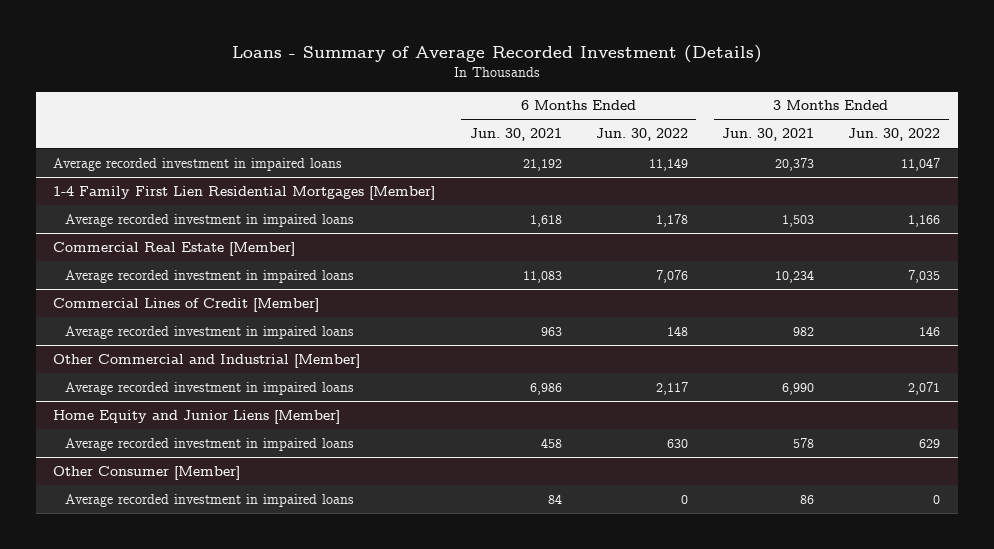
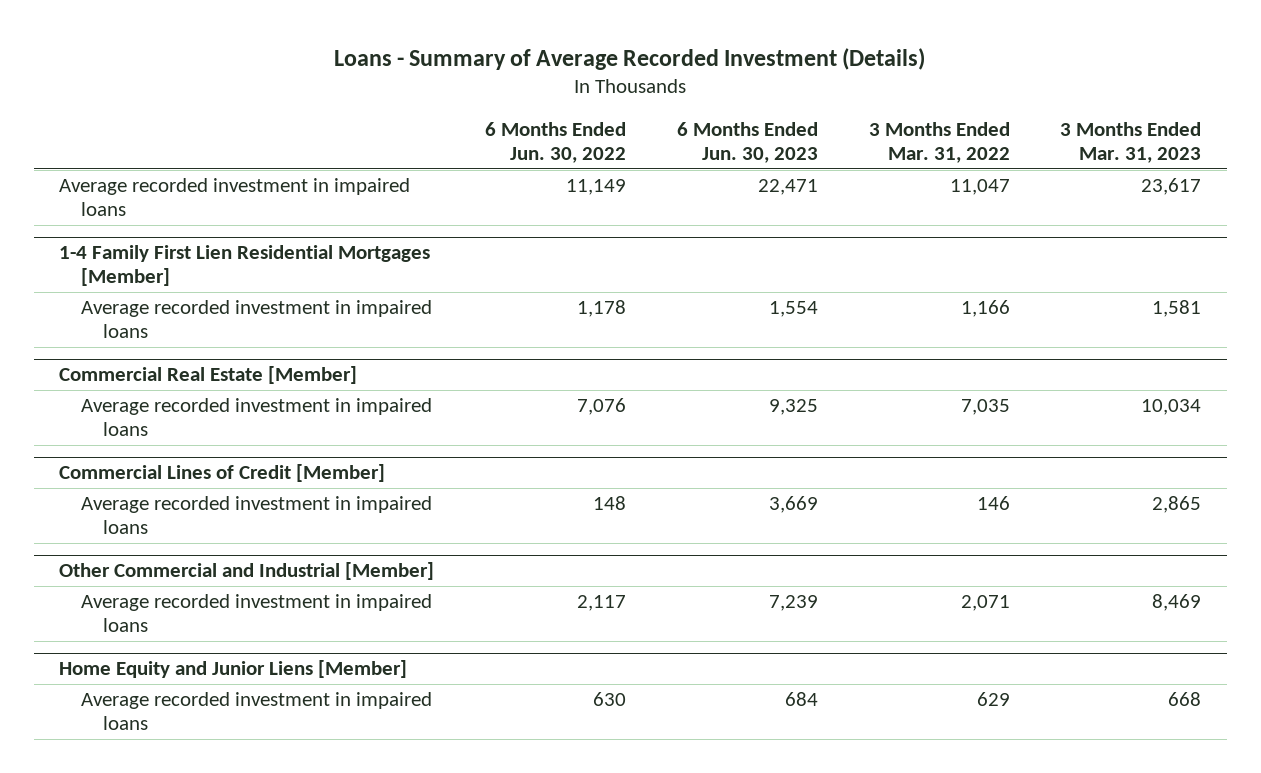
- | 6 Months Ended Jun. 30, 2021 | 6 Months Ended Jun. 30, 2022 | 3 Months Ended Jun. 30, 2021 | 3 Months Ended Jun. 30, 2022
+ | 6 Months Ended Jun. 30, 2022 | 6 Months Ended Jun. 30, 2023 | 3 Months Ended Mar. 31, 2022 | 3 Months Ended Mar. 31, 2023
- Other Consumer [Member]
- Average recorded investment in impaired loans | 84 | 0 | 86 | 0

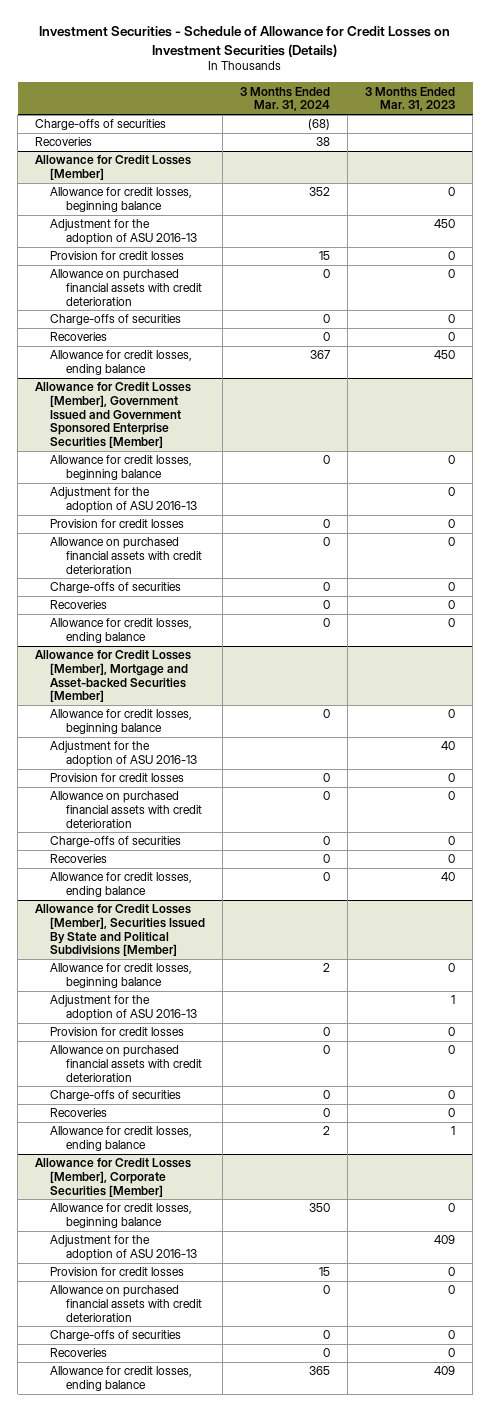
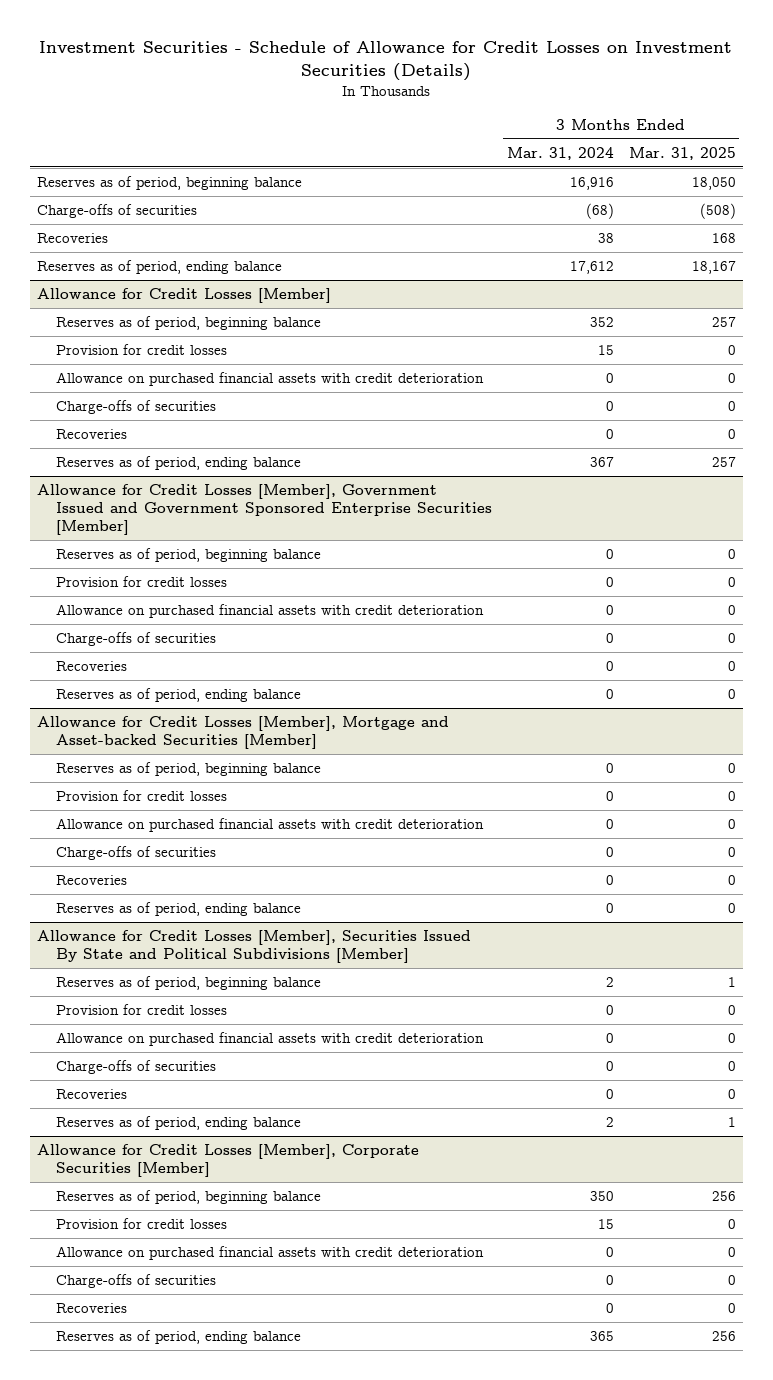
- | 3 Months Ended Mar. 31, 2024 | 3 Months Ended Mar. 31, 2023
+ | 3 Months Ended Mar. 31, 2024 | 3 Months Ended Mar. 31, 2025
+ Reserves as of period, beginning balance | 16,916 | 18,050
+ Reserves as of period, ending balance | 17,612 | 18,167
@ Allowance for Credit Losses [Member]
- Allowance for credit losses, beginning balance | 352 | 0
- Adjustment for the adoption of ASU 2016-13 | | 450
+ Reserves as of period, beginning balance | 352 | 257
- Allowance for credit losses, ending balance | 367 | 450
+ Reserves as of period, ending balance | 367 | 257
@ Allowance for Credit Losses [Member], Government Issued and Government Sponsored Enterprise Securities [Member]
- Allowance for credit losses, beginning balance | 0 | 0
- Adjustment for the adoption of ASU 2016-13 | | 0
+ Reserves as of period, beginning balance | 0 | 0
- Allowance for credit losses, ending balance | 0 | 0
+ Reserves as of period, ending balance | 0 | 0
@ Allowance for Credit Losses [Member], Mortgage and Asset-backed Securities [Member]
- Allowance for credit losses, beginning balance | 0 | 0
- Adjustment for the adoption of ASU 2016-13 | | 40
+ Reserves as of period, beginning balance | 0 | 0
- Allowance for credit losses, ending balance | 0 | 40
+ Reserves as of period, ending balance | 0 | 0
@ Allowance for Credit Losses [Member], Securities Issued By State and Political Subdivisions [Member]
- Allowance for credit losses, beginning balance | 2 | 0
- Adjustment for the adoption of ASU 2016-13 | | 1
+ Reserves as of period, beginning balance | 2 | 1
- Allowance for credit losses, ending balance | 2 | 1
+ Reserves as of period, ending balance | 2 | 1
@ Allowance for Credit Losses [Member], Corporate Securities [Member]
- Allowance for credit losses, beginning balance | 350 | 0
- Adjustment for the adoption of ASU 2016-13 | | 409
+ Reserves as of period, beginning balance | 350 | 256
- Allowance for credit losses, ending balance | 365 | 409
+ Reserves as of period, ending balance | 365 | 256

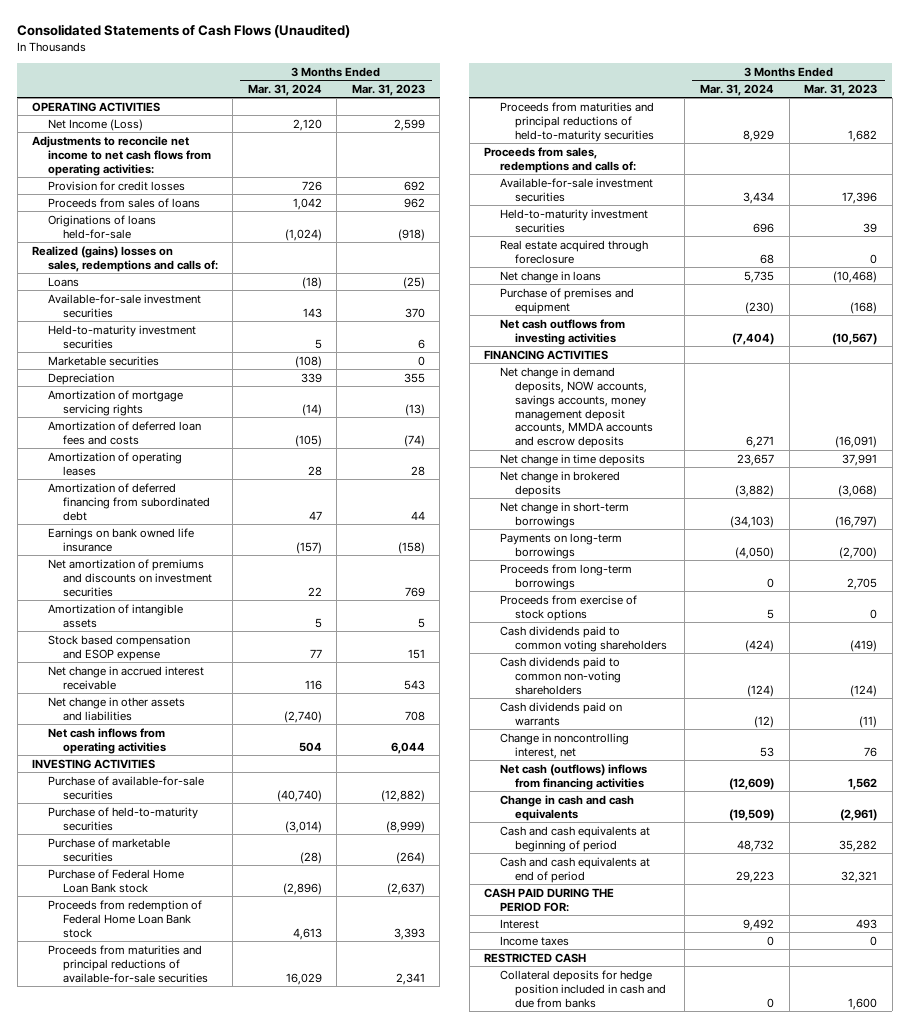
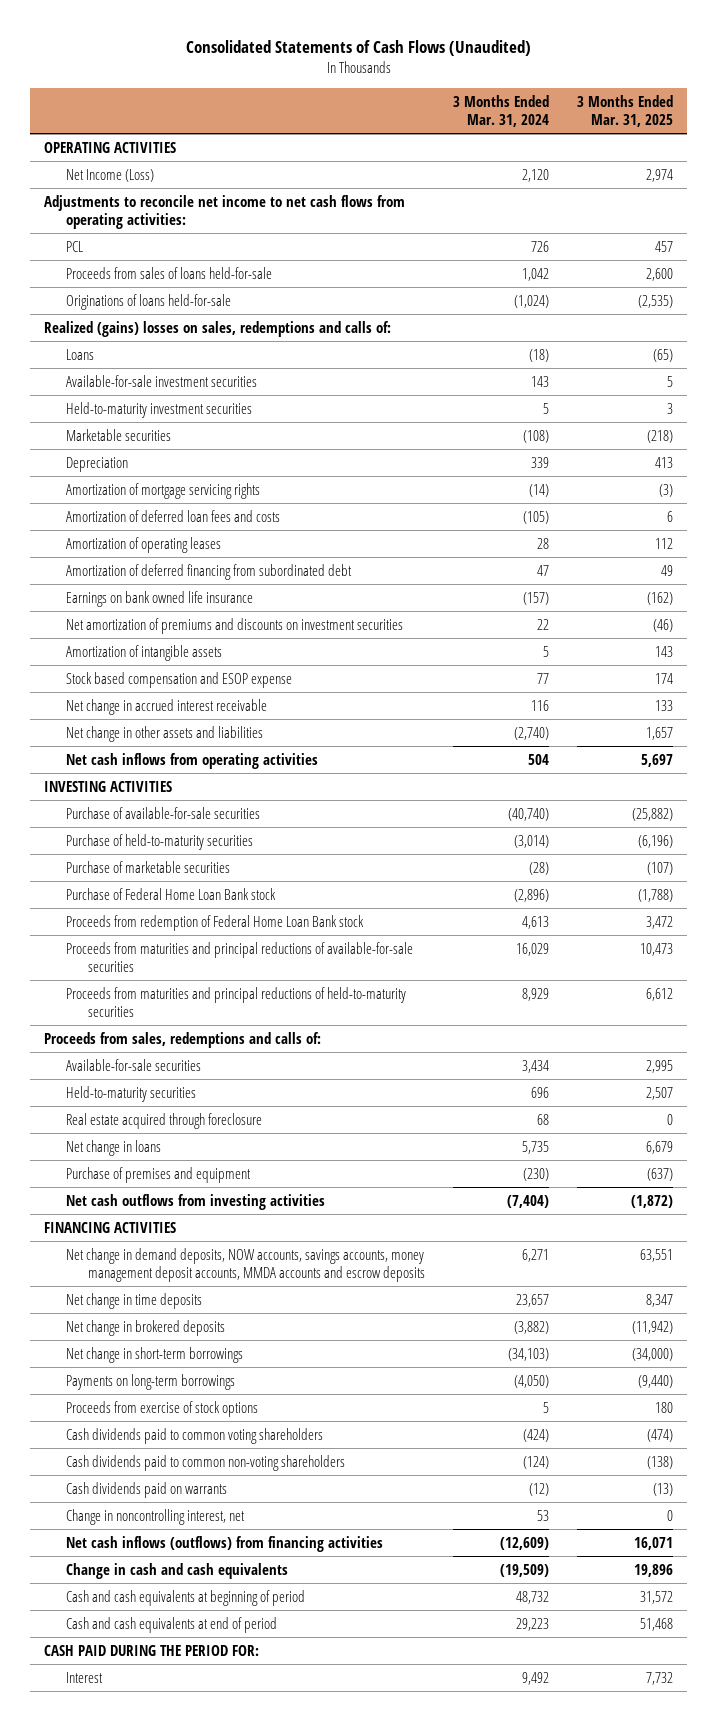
- | 3 Months Ended Mar. 31, 2024 | 3 Months Ended Mar. 31, 2023
+ | 3 Months Ended Mar. 31, 2024 | 3 Months Ended Mar. 31, 2025
- Provision for credit losses | 726 | 692
- Proceeds from sales of loans | 1,042 | 962
+ PCL | 726 | 457
+ Proceeds from sales of loans held-for-sale | 1,042 | 2,600
- Available-for-sale investment securities | 3,434 | 17,396
- Held-to-maturity investment securities | 696 | 39
+ Available-for-sale securities | 3,434 | 2,995
+ Held-to-maturity securities | 696 | 2,507
- Proceeds from long-term borrowings | 0 | 2,705
- Net cash (outflows) inflows from financing activities | (12,609) | 1,562
+ Net cash inflows (outflows) from financing activities | (12,609) | 16,071
- Income taxes | 0 | 0
- RESTRICTED CASH
- Collateral deposits for hedge position included in cash and due from banks | 0 | 1,600

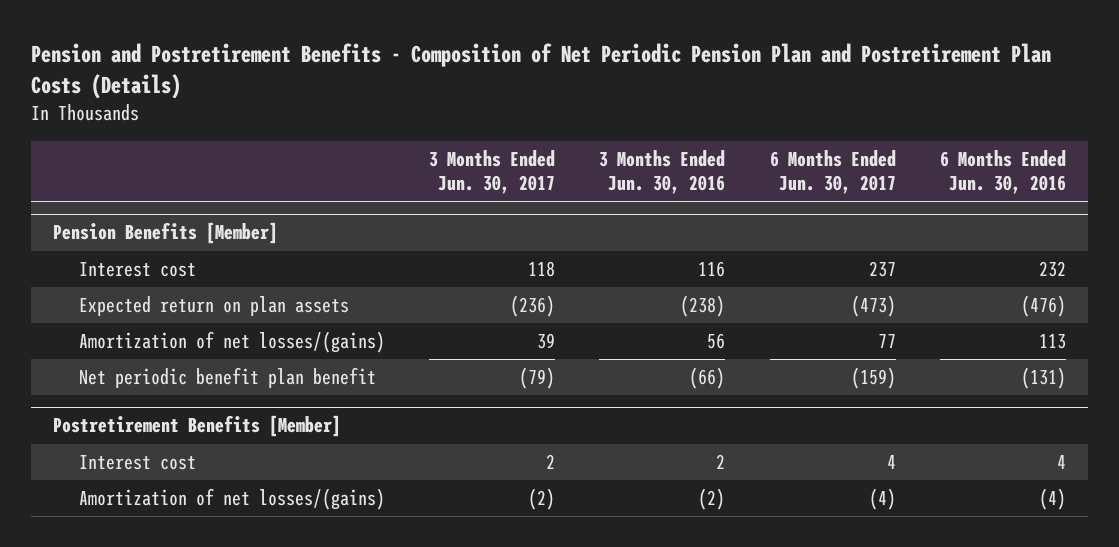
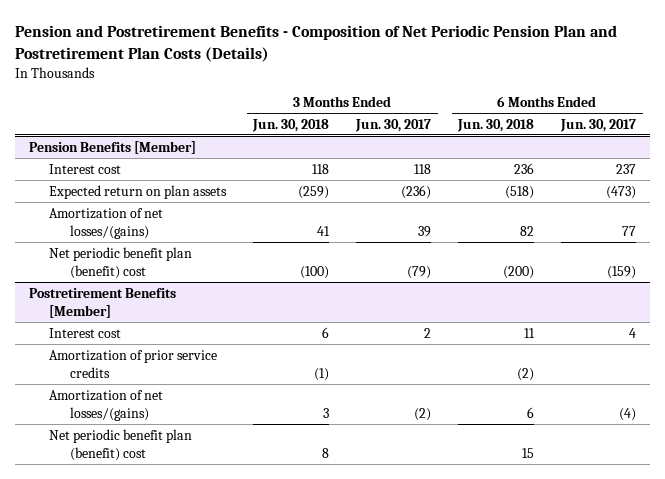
- | 3 Months Ended Jun. 30, 2017 | 3 Months Ended Jun. 30, 2016 | 6 Months Ended Jun. 30, 2017 | 6 Months Ended Jun. 30, 2016
+ | 3 Months Ended Jun. 30, 2018 | 3 Months Ended Jun. 30, 2017 | 6 Months Ended Jun. 30, 2018 | 6 Months Ended Jun. 30, 2017
@ Pension Benefits [Member]
- Net periodic benefit plan benefit | (79) | (66) | (159) | (131)
+ Net periodic benefit plan (benefit) cost | (100) | (79) | (200) | (159)
@ Postretirement Benefits [Member]
+ Amortization of prior service credits | (1) | | (2) |
+ Net periodic benefit plan (benefit) cost | 8 | | 15 |

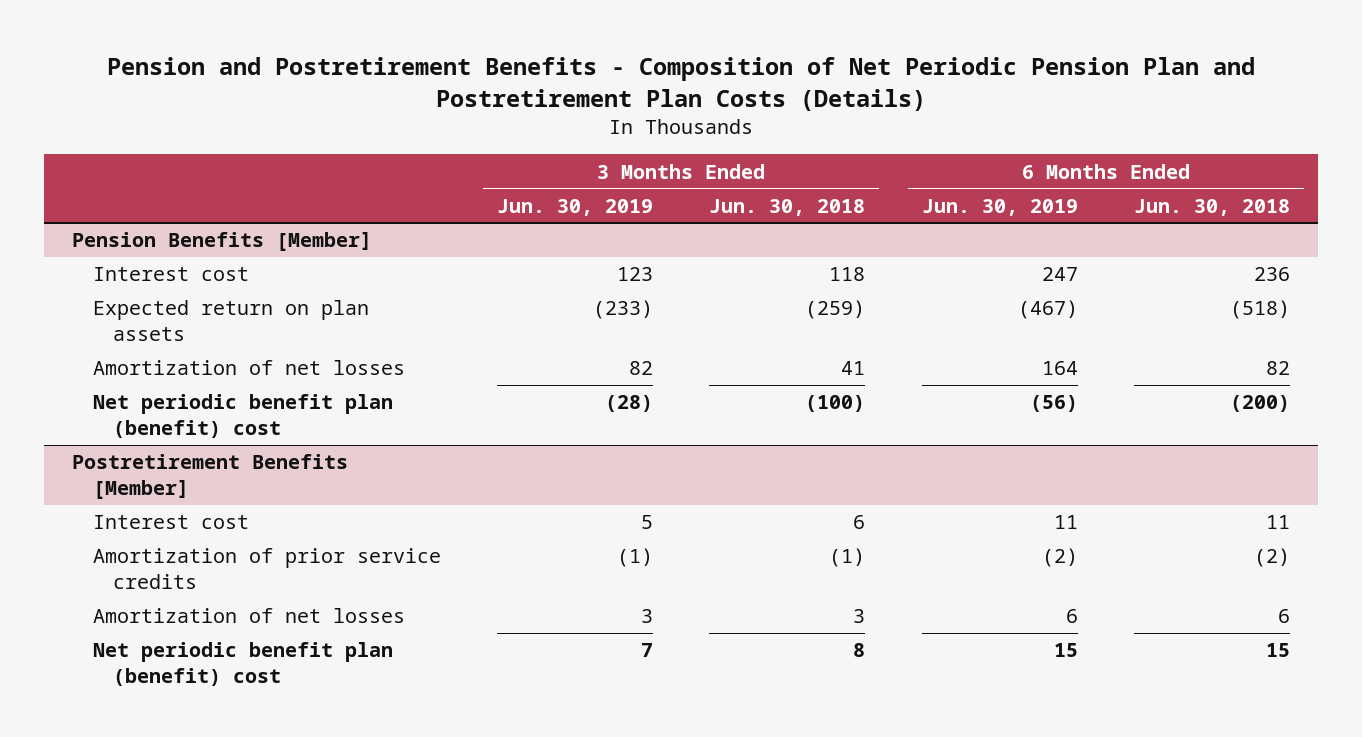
- | 3 Months Ended Jun. 30, 2018 | 3 Months Ended Jun. 30, 2017 | 6 Months Ended Jun. 30, 2018 | 6 Months Ended Jun. 30, 2017
+ | 3 Months Ended Jun. 30, 2019 | 3 Months Ended Jun. 30, 2018 | 6 Months Ended Jun. 30, 2019 | 6 Months Ended Jun. 30, 2018
@ Pension Benefits [Member]
- Amortization of net losses/(gains) | 41 | 39 | 82 | 77
+ Amortization of net losses | 82 | 41 | 164 | 82
@ Postretirement Benefits [Member]
- Amortization of net losses/(gains) | 3 | (2) | 6 | (4)
+ Amortization of net losses | 3 | 3 | 6 | 6

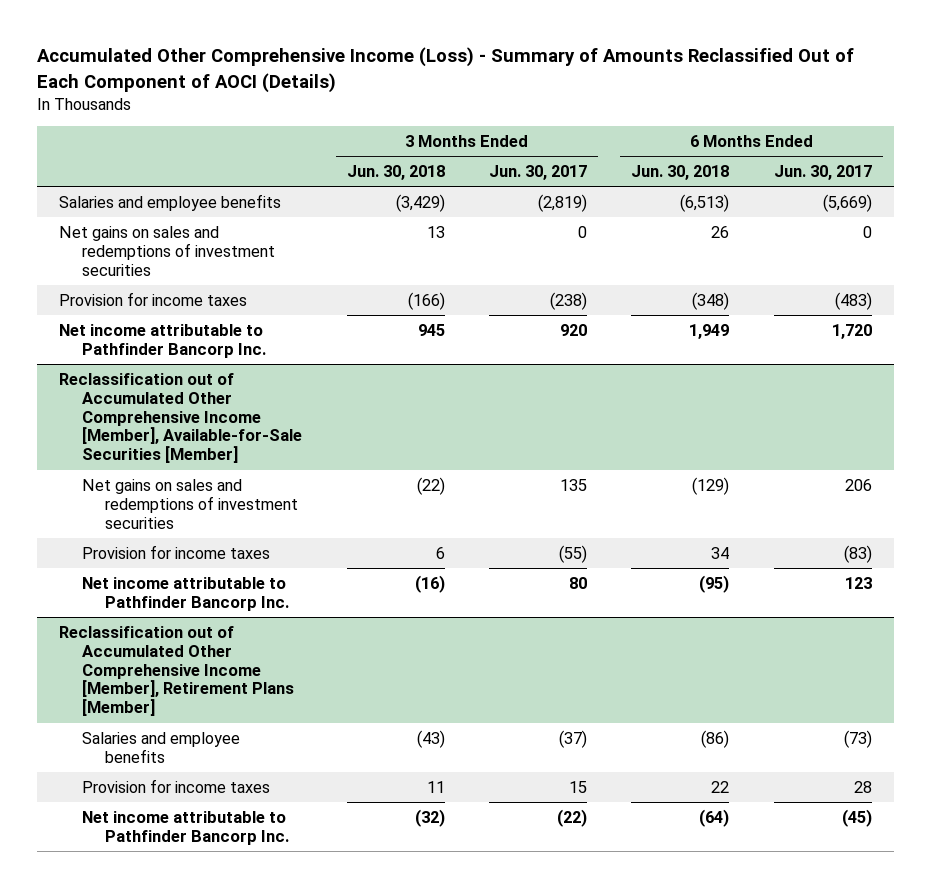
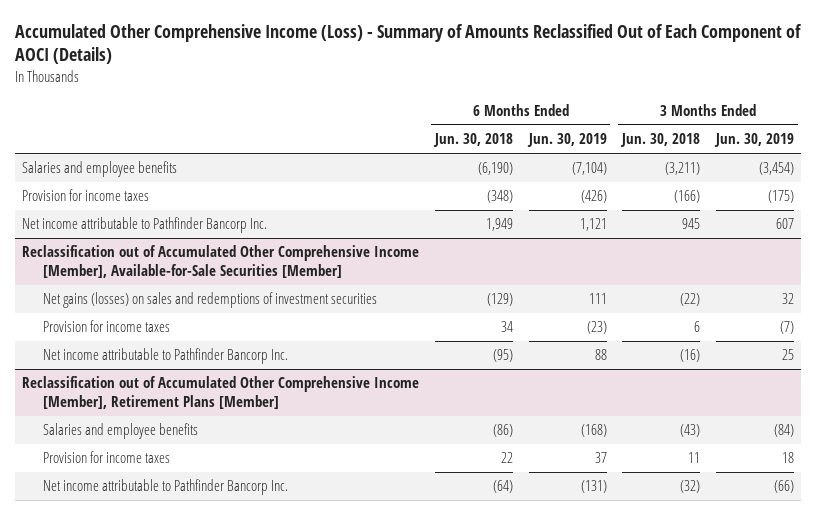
- | 3 Months Ended Jun. 30, 2018 | 3 Months Ended Jun. 30, 2017 | 6 Months Ended Jun. 30, 2018 | 6 Months Ended Jun. 30, 2017
+ | 6 Months Ended Jun. 30, 2018 | 6 Months Ended Jun. 30, 2019 | 3 Months Ended Jun. 30, 2018 | 3 Months Ended Jun. 30, 2019
- Salaries and employee benefits | (3,429) | (2,819) | (6,513) | (5,669)
- Net gains on sales and redemptions of investment securities | 13 | 0 | 26 | 0
+ Salaries and employee benefits | (6,190) | (7,104) | (3,211) | (3,454)
@ Reclassification out of Accumulated Other Comprehensive Income [Member], Available-for-Sale Securities [Member]
- Net gains on sales and redemptions of investment securities | (22) | 135 | (129) | 206
+ Net gains (losses) on sales and redemptions of investment securities | (129) | 111 | (22) | 32

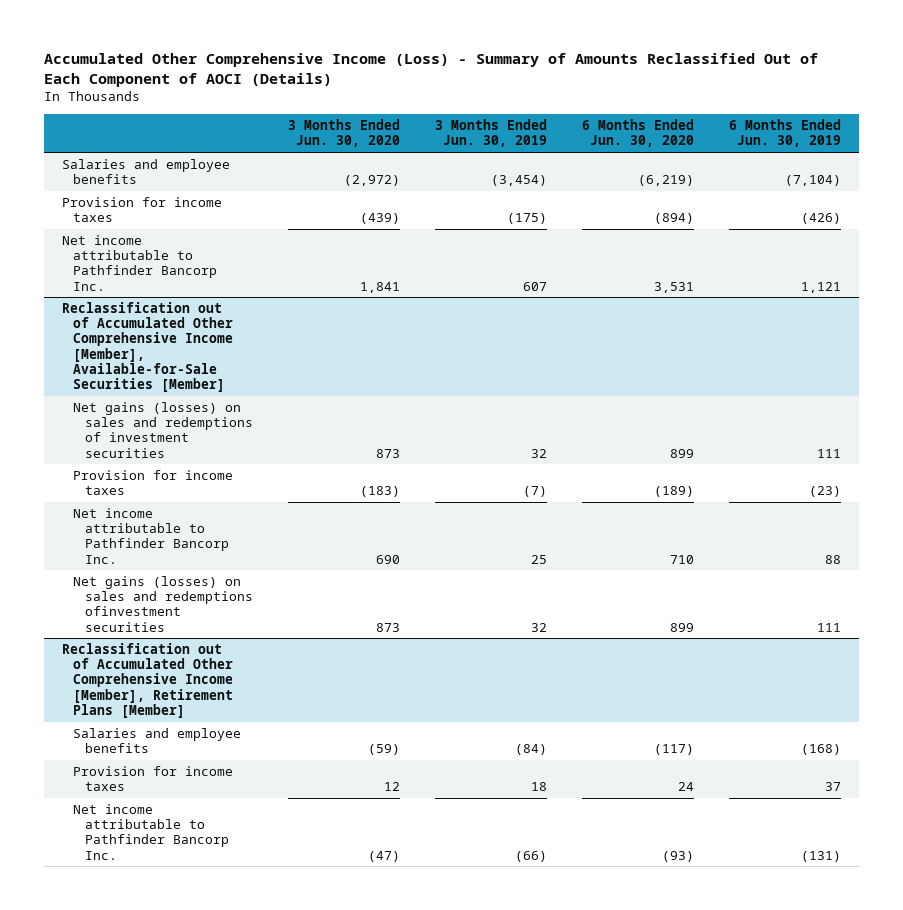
- | 6 Months Ended Jun. 30, 2018 | 6 Months Ended Jun. 30, 2019 | 3 Months Ended Jun. 30, 2018 | 3 Months Ended Jun. 30, 2019
+ | 3 Months Ended Jun. 30, 2020 | 3 Months Ended Jun. 30, 2019 | 6 Months Ended Jun. 30, 2020 | 6 Months Ended Jun. 30, 2019
@ Reclassification out of Accumulated Other Comprehensive Income [Member], Available-for-Sale Securities [Member]
+ Net gains (losses) on sales and redemptions ofinvestment securities | 873 | 32 | 899 | 111

